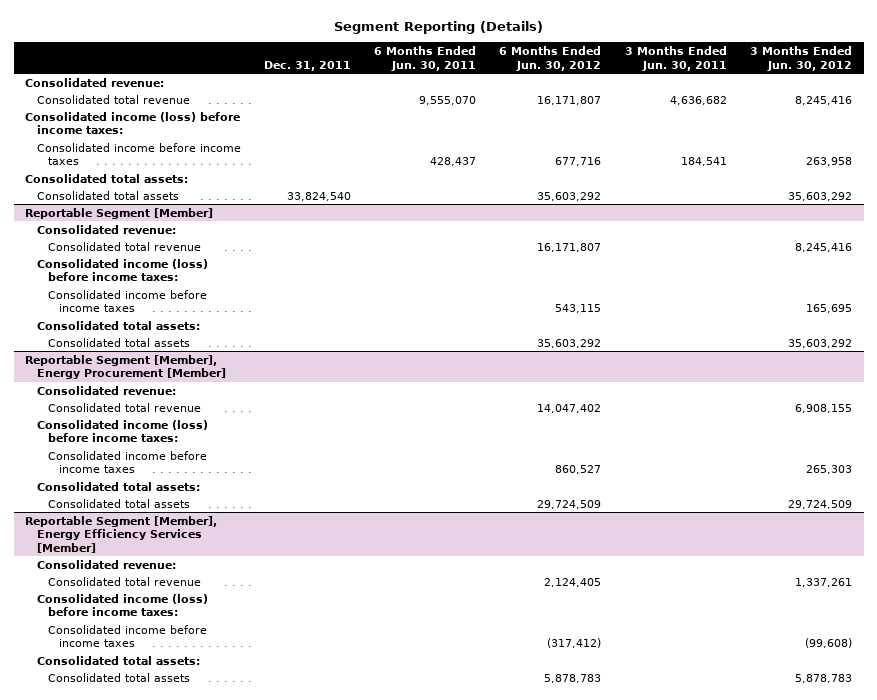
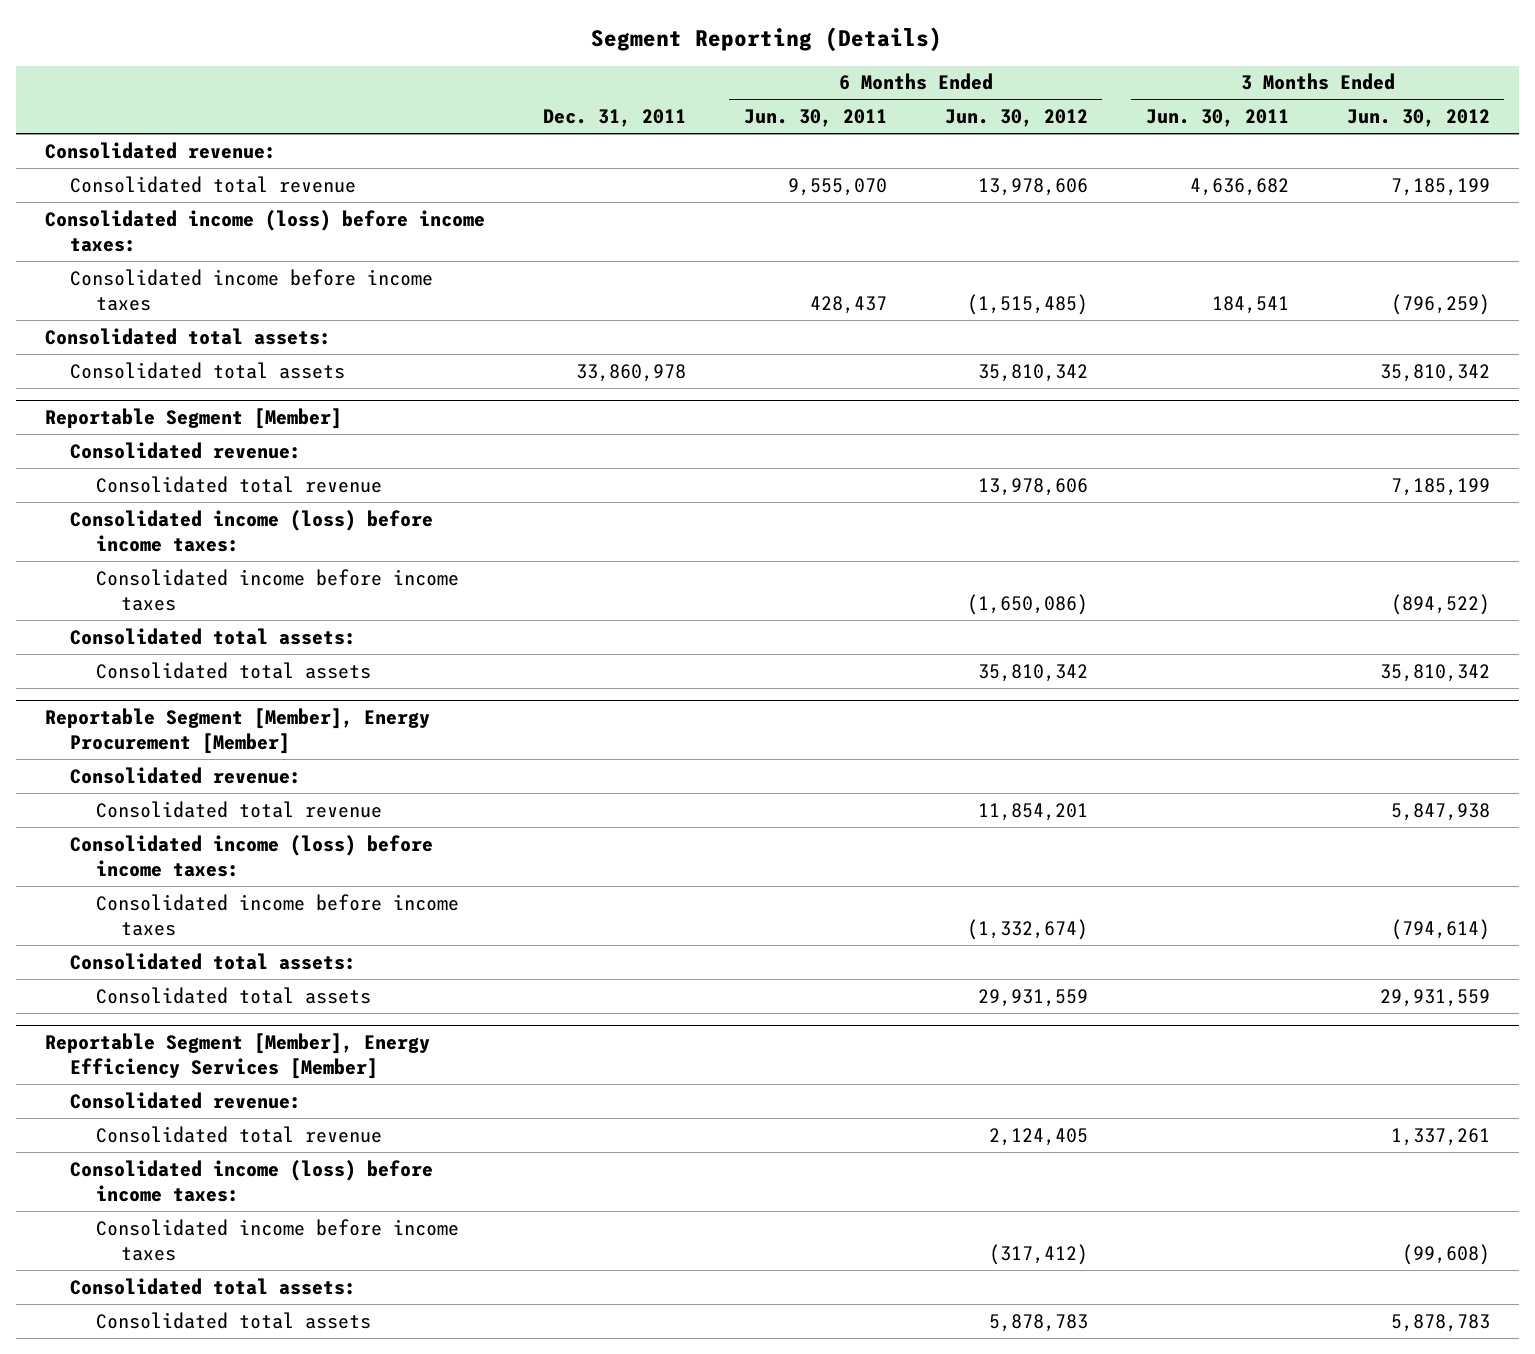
- Consolidated total revenue | | 9,555,070 | 16,171,807 | 4,636,682 | 8,245,416
+ Consolidated total revenue | | 9,555,070 | 13,978,606 | 4,636,682 | 7,185,199
- Consolidated income before income taxes | | 428,437 | 677,716 | 184,541 | 263,958
+ Consolidated income before income taxes | | 428,437 | (1,515,485) | 184,541 | (796,259)
- Consolidated total assets | 33,824,540 | | 35,603,292 | | 35,603,292
+ Consolidated total assets | 33,860,978 | | 35,810,342 | | 35,810,342
@ Reportable Segment [Member]
- Consolidated total revenue | | | 16,171,807 | | 8,245,416
+ Consolidated total revenue | | | 13,978,606 | | 7,185,199
- Consolidated income before income taxes | | | 543,115 | | 165,695
+ Consolidated income before income taxes | | | (1,650,086) | | (894,522)
- Consolidated total assets | | | 35,603,292 | | 35,603,292
+ Consolidated total assets | | | 35,810,342 | | 35,810,342
@ Reportable Segment [Member], Energy Procurement [Member]
- Consolidated total revenue | | | 14,047,402 | | 6,908,155
+ Consolidated total revenue | | | 11,854,201 | | 5,847,938
- Consolidated income before income taxes | | | 860,527 | | 265,303
+ Consolidated income before income taxes | | | (1,332,674) | | (794,614)
- Consolidated total assets | | | 29,724,509 | | 29,724,509
+ Consolidated total assets | | | 29,931,559 | | 29,931,559

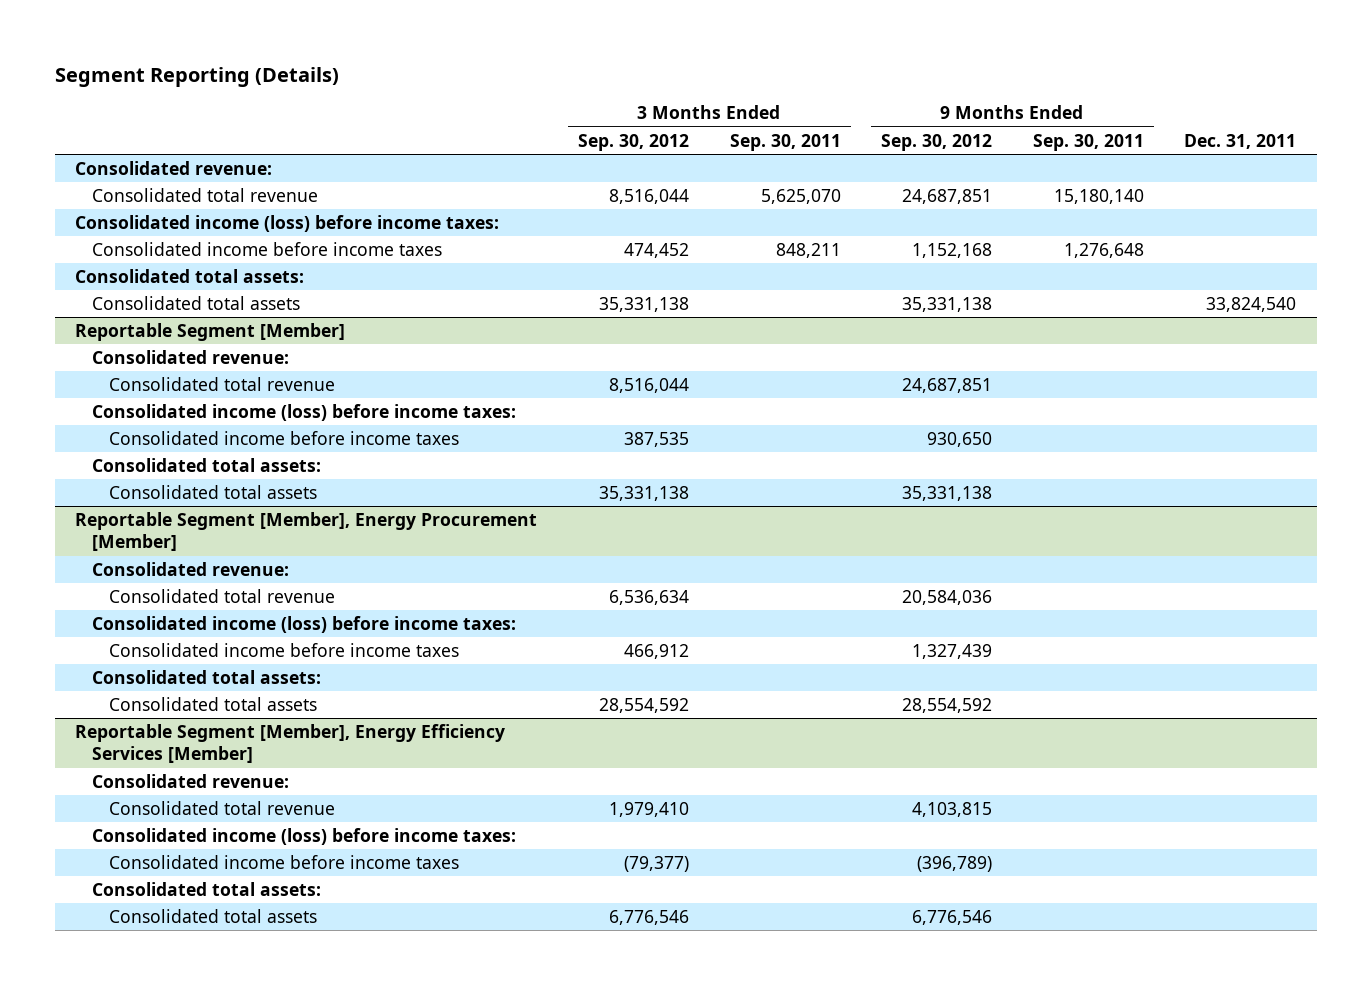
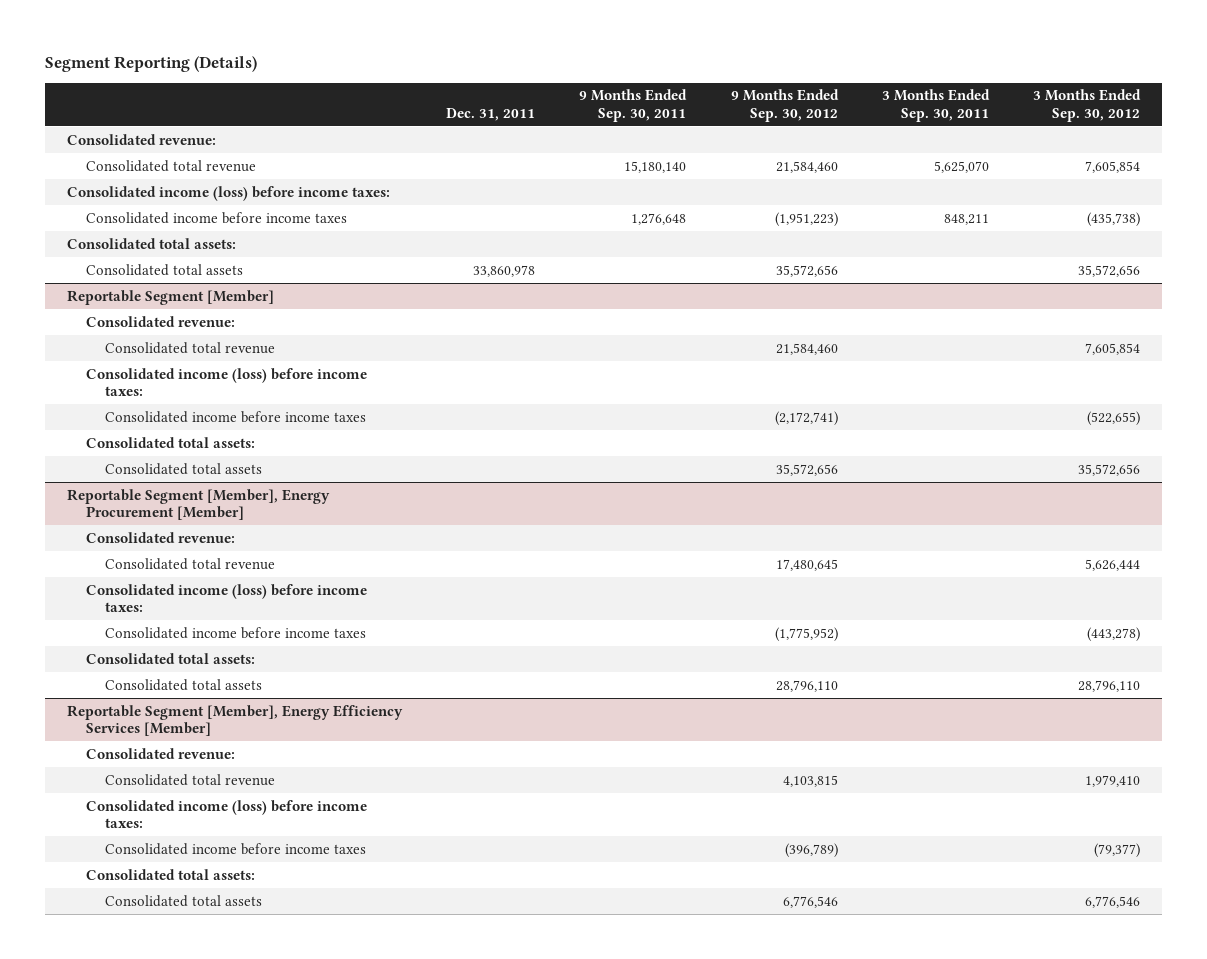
- | 3 Months Ended Sep. 30, 2012 | 3 Months Ended Sep. 30, 2011 | 9 Months Ended Sep. 30, 2012 | 9 Months Ended Sep. 30, 2011 | Dec. 31, 2011
+ | Dec. 31, 2011 | 9 Months Ended Sep. 30, 2011 | 9 Months Ended Sep. 30, 2012 | 3 Months Ended Sep. 30, 2011 | 3 Months Ended Sep. 30, 2012
- Consolidated total revenue | 8,516,044 | 5,625,070 | 24,687,851 | 15,180,140 |
+ Consolidated total revenue | | 15,180,140 | 21,584,460 | 5,625,070 | 7,605,854
- Consolidated income before income taxes | 474,452 | 848,211 | 1,152,168 | 1,276,648 |
+ Consolidated income before income taxes | | 1,276,648 | (1,951,223) | 848,211 | (435,738)
- Consolidated total assets | 35,331,138 | | 35,331,138 | | 33,824,540
+ Consolidated total assets | 33,860,978 | | 35,572,656 | | 35,572,656
@ Reportable Segment [Member]
- Consolidated total revenue | 8,516,044 | | 24,687,851 | |
+ Consolidated total revenue | | | 21,584,460 | | 7,605,854
- Consolidated income before income taxes | 387,535 | | 930,650 | |
+ Consolidated income before income taxes | | | (2,172,741) | | (522,655)
- Consolidated total assets | 35,331,138 | | 35,331,138 | |
+ Consolidated total assets | | | 35,572,656 | | 35,572,656
@ Reportable Segment [Member], Energy Procurement [Member]
- Consolidated total revenue | 6,536,634 | | 20,584,036 | |
+ Consolidated total revenue | | | 17,480,645 | | 5,626,444
- Consolidated income before income taxes | 466,912 | | 1,327,439 | |
+ Consolidated income before income taxes | | | (1,775,952) | | (443,278)
- Consolidated total assets | 28,554,592 | | 28,554,592 | |
+ Consolidated total assets | | | 28,796,110 | | 28,796,110

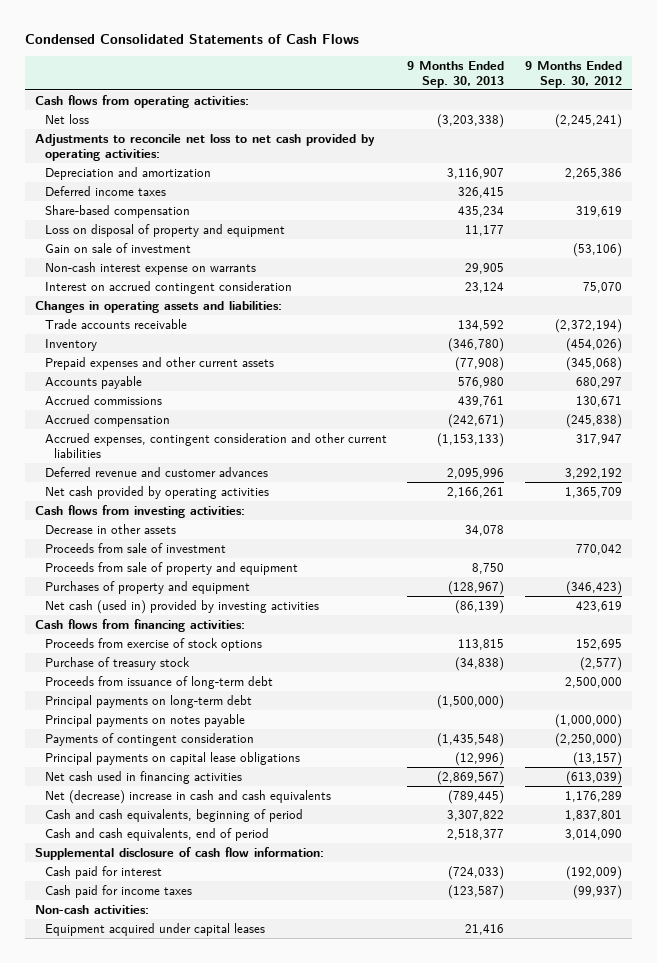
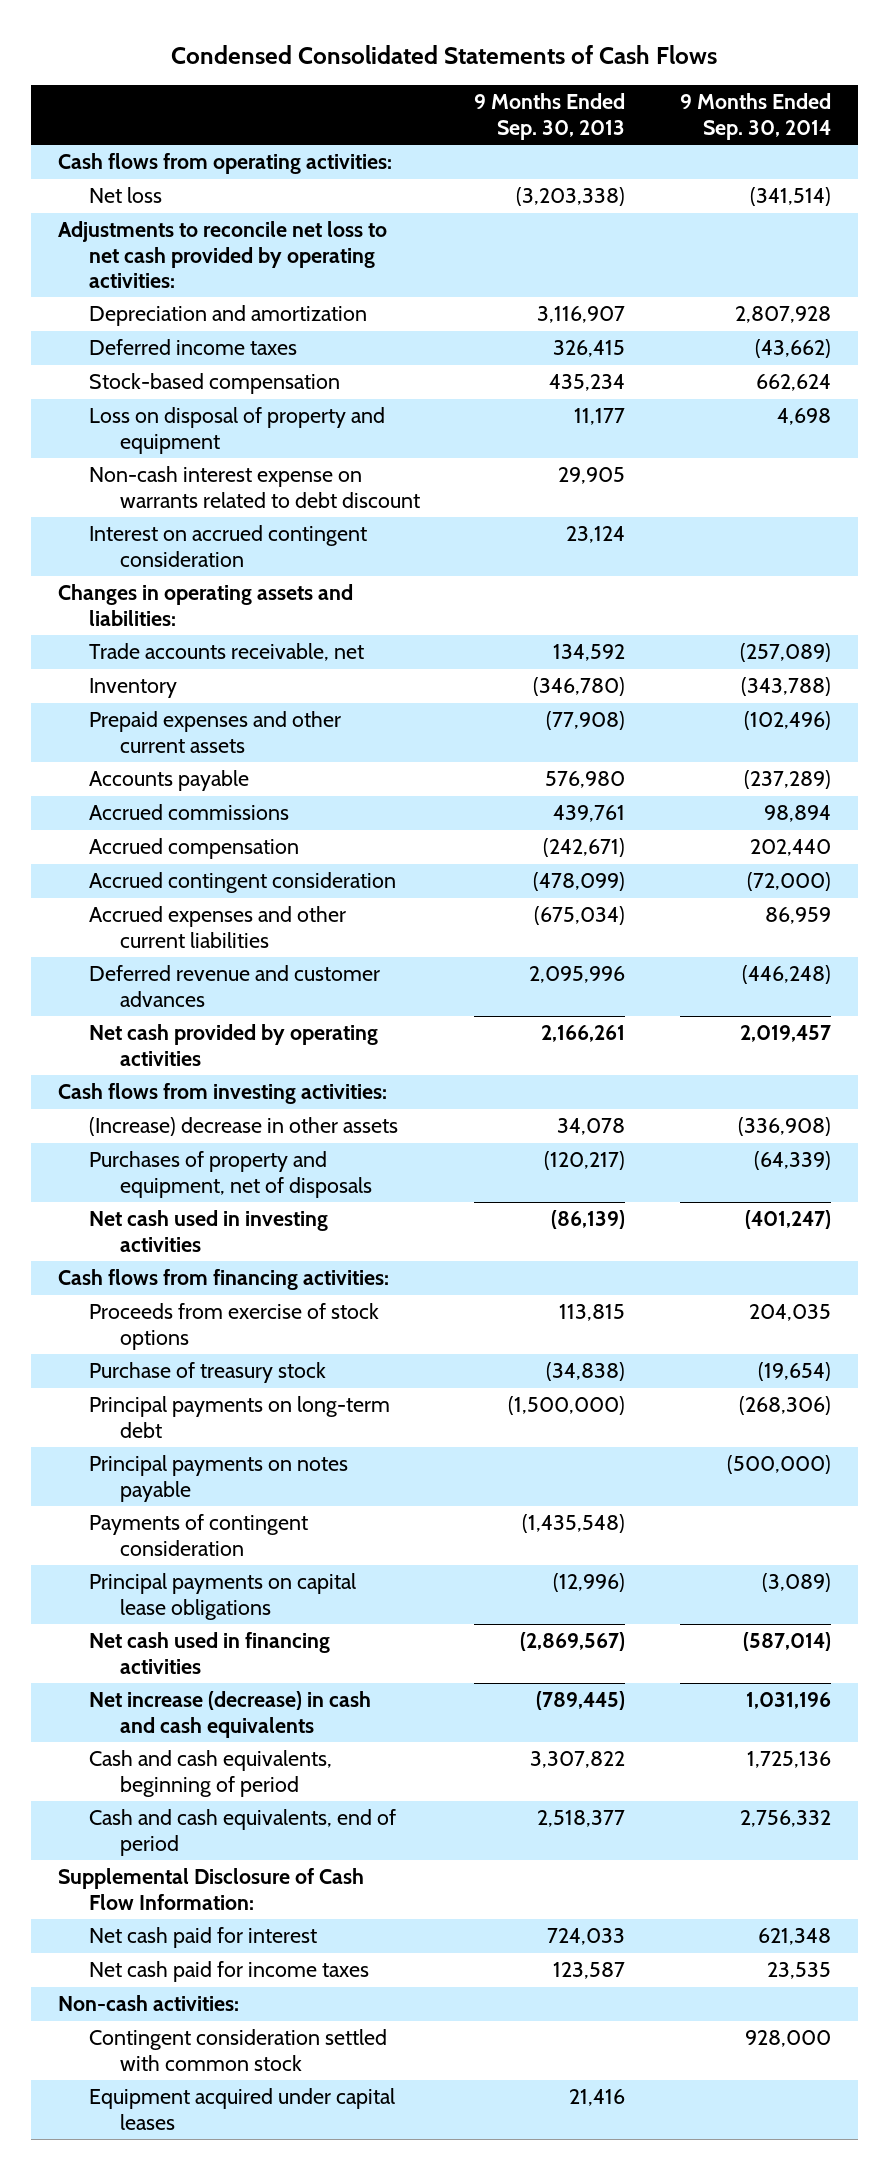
- | 9 Months Ended Sep. 30, 2013 | 9 Months Ended Sep. 30, 2012
+ | 9 Months Ended Sep. 30, 2013 | 9 Months Ended Sep. 30, 2014
- Share-based compensation | 435,234 | 319,619
+ Stock-based compensation | 435,234 | 662,624
- Gain on sale of investment | | (53,106)
- Non-cash interest expense on warrants | 29,905 |
+ Non-cash interest expense on warrants related to debt discount | 29,905 |
- Trade accounts receivable | 134,592 | (2,372,194)
+ Trade accounts receivable, net | 134,592 | (257,089)
- Accrued expenses, contingent consideration and other current liabilities | (1,153,133) | 317,947
+ Accrued contingent consideration | (478,099) | (72,000)
+ Accrued expenses and other current liabilities | (675,034) | 86,959
- Decrease in other assets | 34,078 |
- Proceeds from sale of investment | | 770,042
- Proceeds from sale of property and equipment | 8,750 |
- Purchases of property and equipment | (128,967) | (346,423)
- Net cash (used in) provided by investing activities | (86,139) | 423,619
+ (Increase) decrease in other assets | 34,078 | (336,908)
+ Purchases of property and equipment, net of disposals | (120,217) | (64,339)
+ Net cash used in investing activities | (86,139) | (401,247)
- Proceeds from issuance of long-term debt | | 2,500,000
- Net (decrease) increase in cash and cash equivalents | (789,445) | 1,176,289
+ Net increase (decrease) in cash and cash equivalents | (789,445) | 1,031,196
- Supplemental disclosure of cash flow information:
- Cash paid for interest | (724,033) | (192,009)
- Cash paid for income taxes | (123,587) | (99,937)
+ Supplemental Disclosure of Cash Flow Information:
+ Net cash paid for interest | 724,033 | 621,348
+ Net cash paid for income taxes | 123,587 | 23,535
+ Contingent consideration settled with common stock | | 928,000

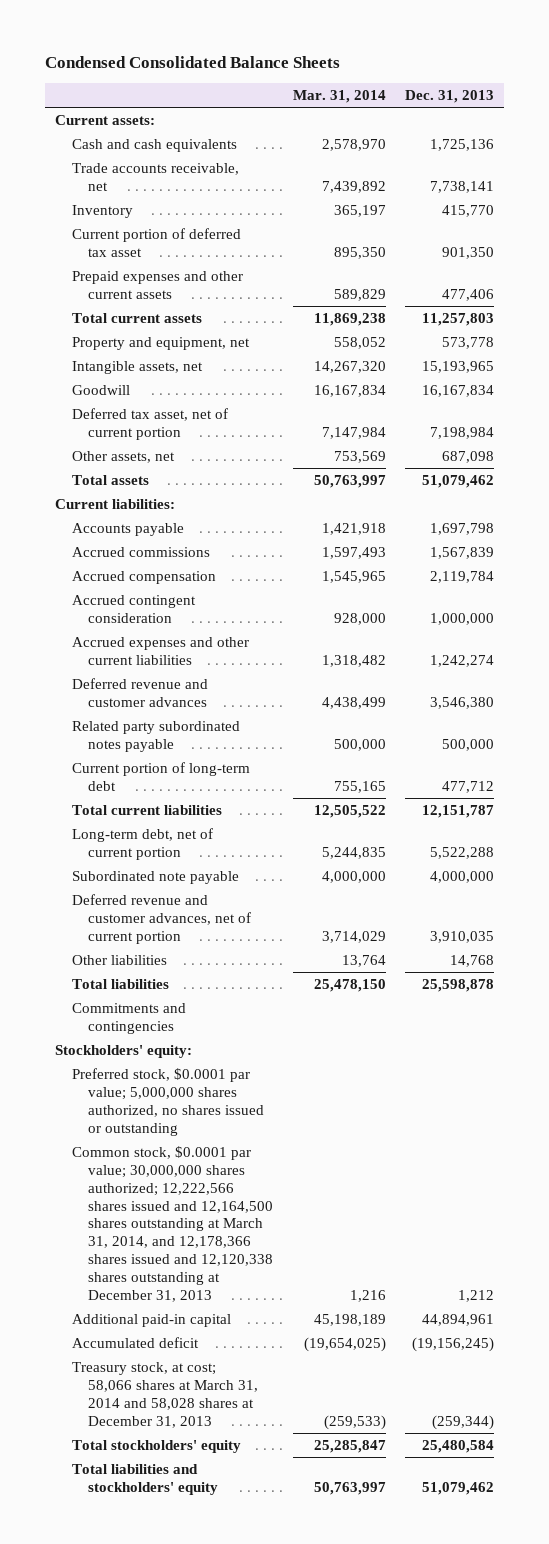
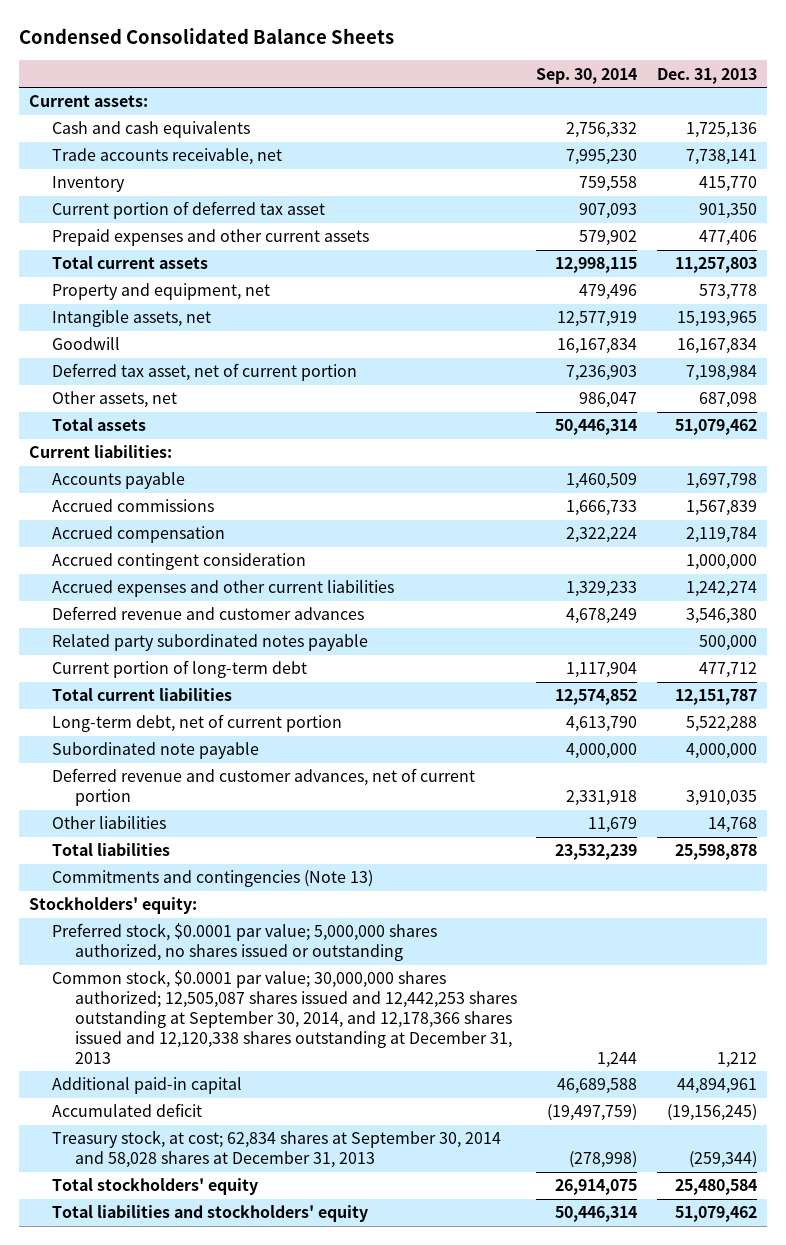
- | Mar. 31, 2014 | Dec. 31, 2013
+ | Sep. 30, 2014 | Dec. 31, 2013
- Commitments and contingencies
+ Commitments and contingencies (Note 13)
- Common stock, $0.0001 par value; 30,000,000 shares authorized; 12,222,566 shares issued and 12,164,500 shares outstanding at March 31, 2014, and 12,178,366 shares issued and 12,120,338 shares outstanding at December 31, 2013 | 1,216 | 1,212
+ Common stock, $0.0001 par value; 30,000,000 shares authorized; 12,505,087 shares issued and 12,442,253 shares outstanding at September 30, 2014, and 12,178,366 shares issued and 12,120,338 shares outstanding at December 31, 2013 | 1,244 | 1,212
- Treasury stock, at cost; 58,066 shares at March 31, 2014 and 58,028 shares at December 31, 2013 | (259,533) | (259,344)
+ Treasury stock, at cost; 62,834 shares at September 30, 2014 and 58,028 shares at December 31, 2013 | (278,998) | (259,344)

